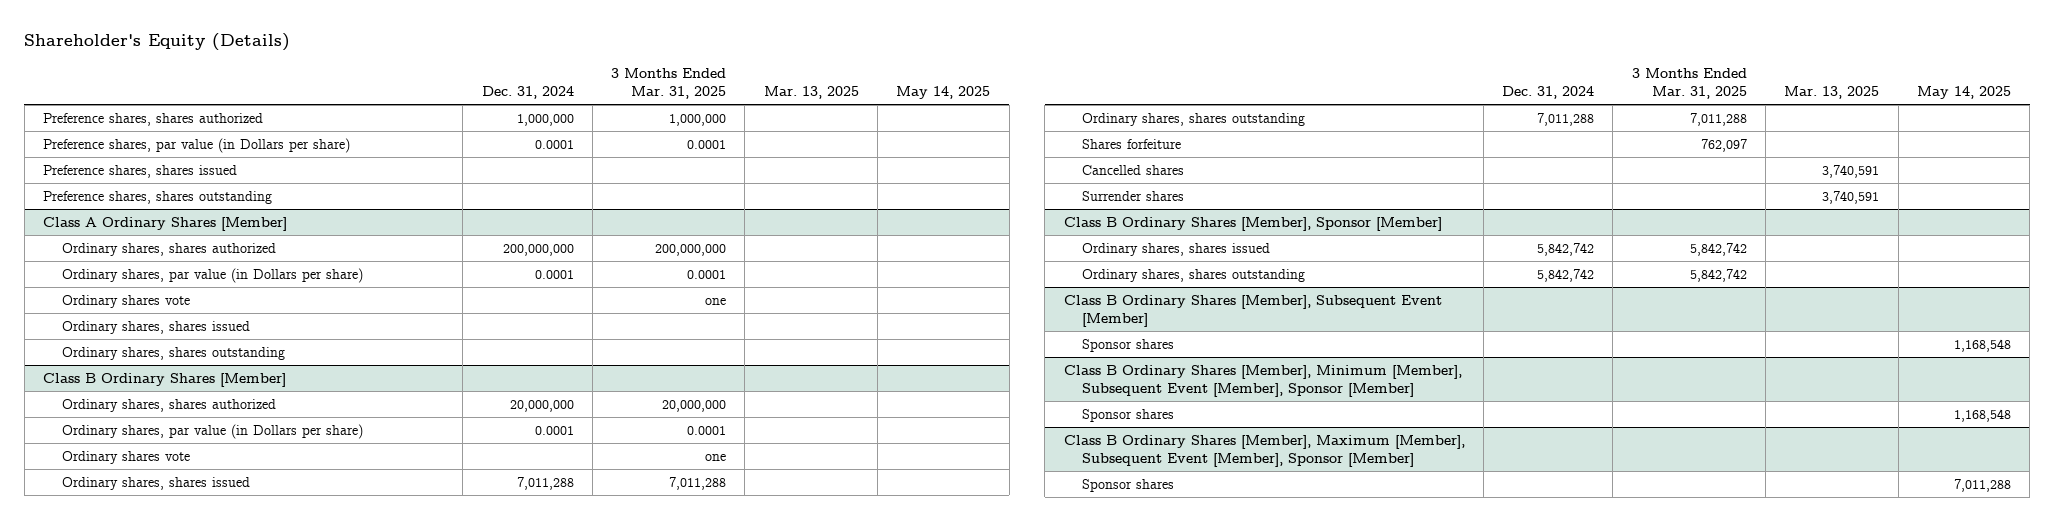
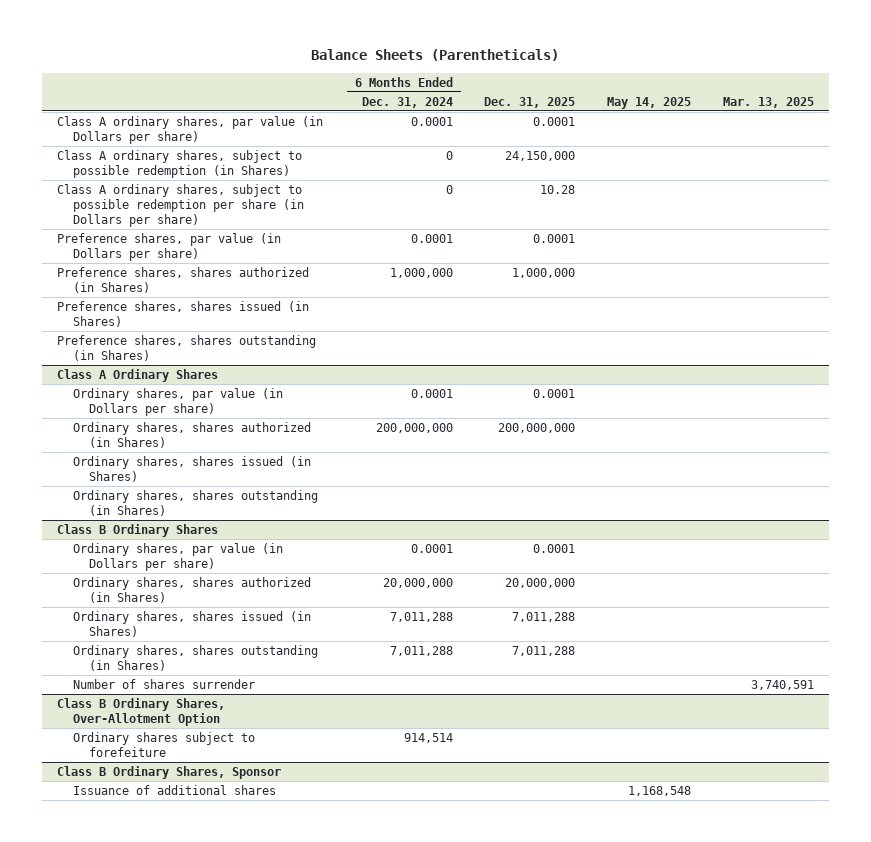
- Shareholder's Equity (Details)
+ Balance Sheets (Parentheticals)
- | Dec. 31, 2024 | 3 Months Ended Mar. 31, 2025 | Mar. 13, 2025 | May 14, 2025
+ | 6 Months Ended Dec. 31, 2024 | Dec. 31, 2025 | May 14, 2025 | Mar. 13, 2025
- Preference shares, shares authorized | 1,000,000 | 1,000,000 | |
+ Class A ordinary shares, par value (in Dollars per share) | 0.0001 | 0.0001 | |
+ Class A ordinary shares, subject to possible redemption (in Shares) | 0 | 24,150,000 | |
+ Class A ordinary shares, subject to possible redemption per share (in Dollars per share) | 0 | 10.28 | |
- Preference shares, shares issued
- Preference shares, shares outstanding
- Class A Ordinary Shares [Member]
- Ordinary shares, shares authorized | 200,000,000 | 200,000,000 | |
+ Preference shares, shares authorized (in Shares) | 1,000,000 | 1,000,000 | |
+ Preference shares, shares issued (in Shares)
+ Preference shares, shares outstanding (in Shares)
+ Class A Ordinary Shares
- Ordinary shares vote | | one | |
- Ordinary shares, shares issued
- Ordinary shares, shares outstanding
- Class B Ordinary Shares [Member]
- Ordinary shares, shares authorized | 20,000,000 | 20,000,000 | |
+ Ordinary shares, shares authorized (in Shares) | 200,000,000 | 200,000,000 | |
+ Ordinary shares, shares issued (in Shares)
+ Ordinary shares, shares outstanding (in Shares)
+ Class B Ordinary Shares
- Ordinary shares vote | | one | |
- Ordinary shares, shares issued | 7,011,288 | 7,011,288 | |
- Ordinary shares, shares outstanding | 7,011,288 | 7,011,288 | |
- Shares forfeiture | | 762,097 | |
- Cancelled shares | | | 3,740,591 |
- Surrender shares | | | 3,740,591 |
- Class B Ordinary Shares [Member], Sponsor [Member]
- Ordinary shares, shares issued | 5,842,742 | 5,842,742 | |
- Ordinary shares, shares outstanding | 5,842,742 | 5,842,742 | |
- Class B Ordinary Shares [Member], Subsequent Event [Member]
- Sponsor shares | | | | 1,168,548
- Class B Ordinary Shares [Member], Minimum [Member], Subsequent Event [Member], Sponsor [Member]
- Sponsor shares | | | | 1,168,548
- Class B Ordinary Shares [Member], Maximum [Member], Subsequent Event [Member], Sponsor [Member]
- Sponsor shares | | | | 7,011,288
+ Ordinary shares, shares authorized (in Shares) | 20,000,000 | 20,000,000 | |
+ Ordinary shares, shares issued (in Shares) | 7,011,288 | 7,011,288 | |
+ Ordinary shares, shares outstanding (in Shares) | 7,011,288 | 7,011,288 | |
+ Number of shares surrender | | | | 3,740,591
+ Class B Ordinary Shares, Over-Allotment Option
+ Ordinary shares subject to forefeiture | 914,514 | | |
+ Class B Ordinary Shares, Sponsor
+ Issuance of additional shares | | | 1,168,548 |

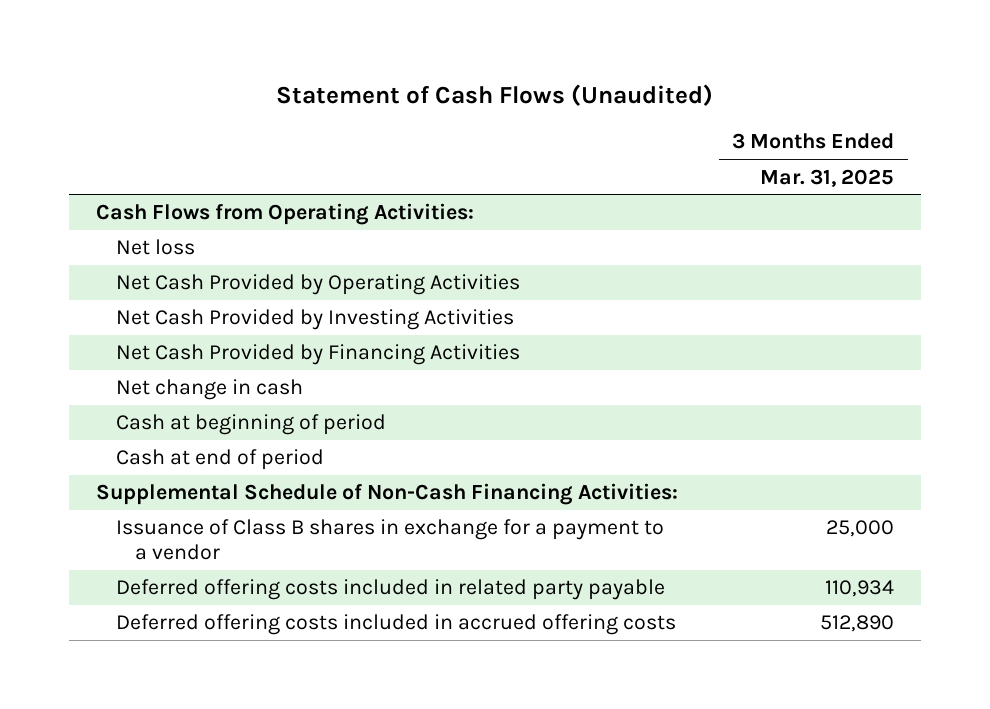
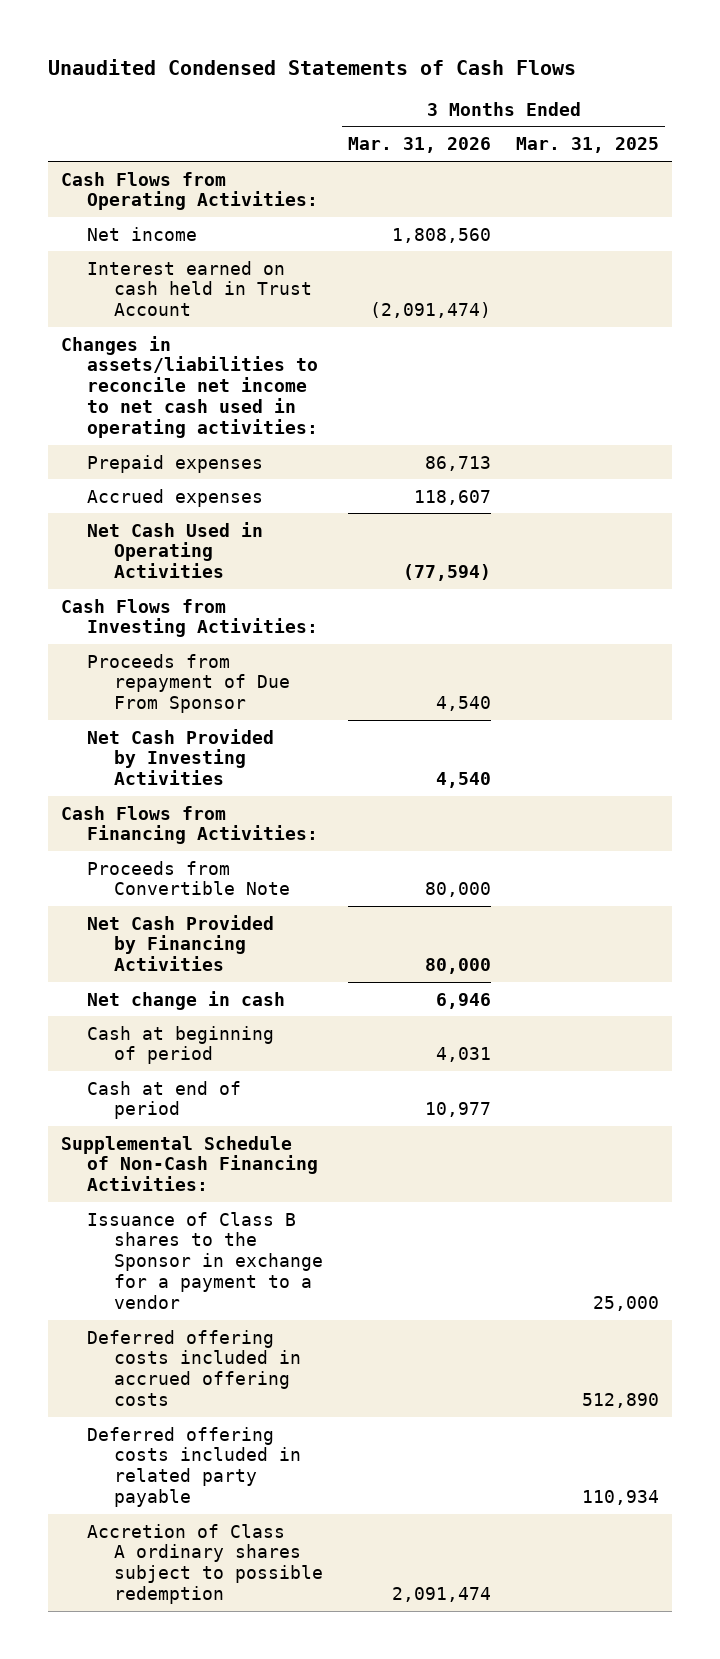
- Statement of Cash Flows (Unaudited)
+ Unaudited Condensed Statements of Cash Flows
- | 3 Months Ended Mar. 31, 2025
+ | 3 Months Ended Mar. 31, 2026 | 3 Months Ended Mar. 31, 2025
- Net loss
- Net Cash Provided by Operating Activities
+ Net income | 1,808,560 |
+ Interest earned on cash held in Trust Account | (2,091,474) |
+ Changes in assets/liabilities to reconcile net income to net cash used in operating activities:
+ Prepaid expenses | 86,713 |
+ Accrued expenses | 118,607 |
+ Net Cash Used in Operating Activities | (77,594) |
+ Cash Flows from Investing Activities:
+ Proceeds from repayment of Due From Sponsor | 4,540 |
+ Cash Flows from Financing Activities:
+ Proceeds from Convertible Note | 80,000 |
- Issuance of Class B shares in exchange for a payment to a vendor | 25,000
+ Issuance of Class B shares to the Sponsor in exchange for a payment to a vendor | | 25,000
moved down: Deferred offering costs included in related party payable | | 110,934
+ Accretion of Class A ordinary shares subject to possible redemption | 2,091,474 |

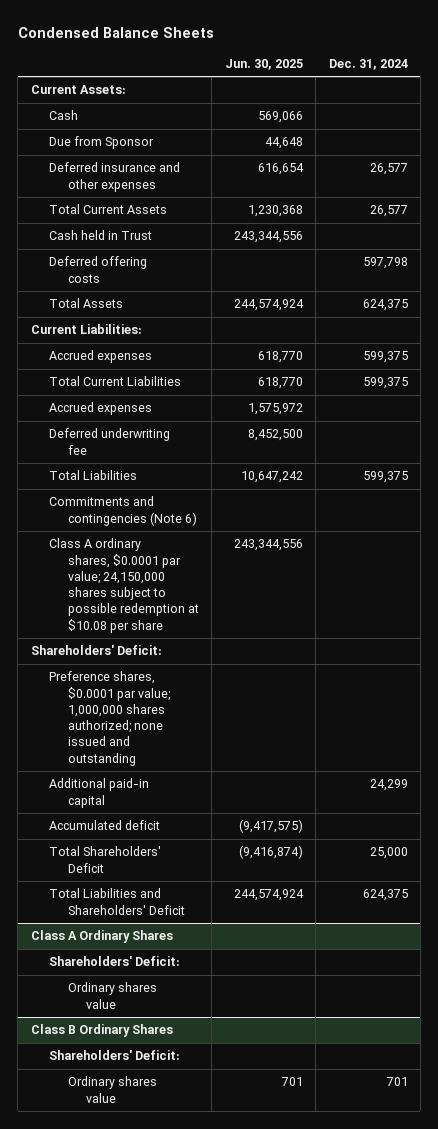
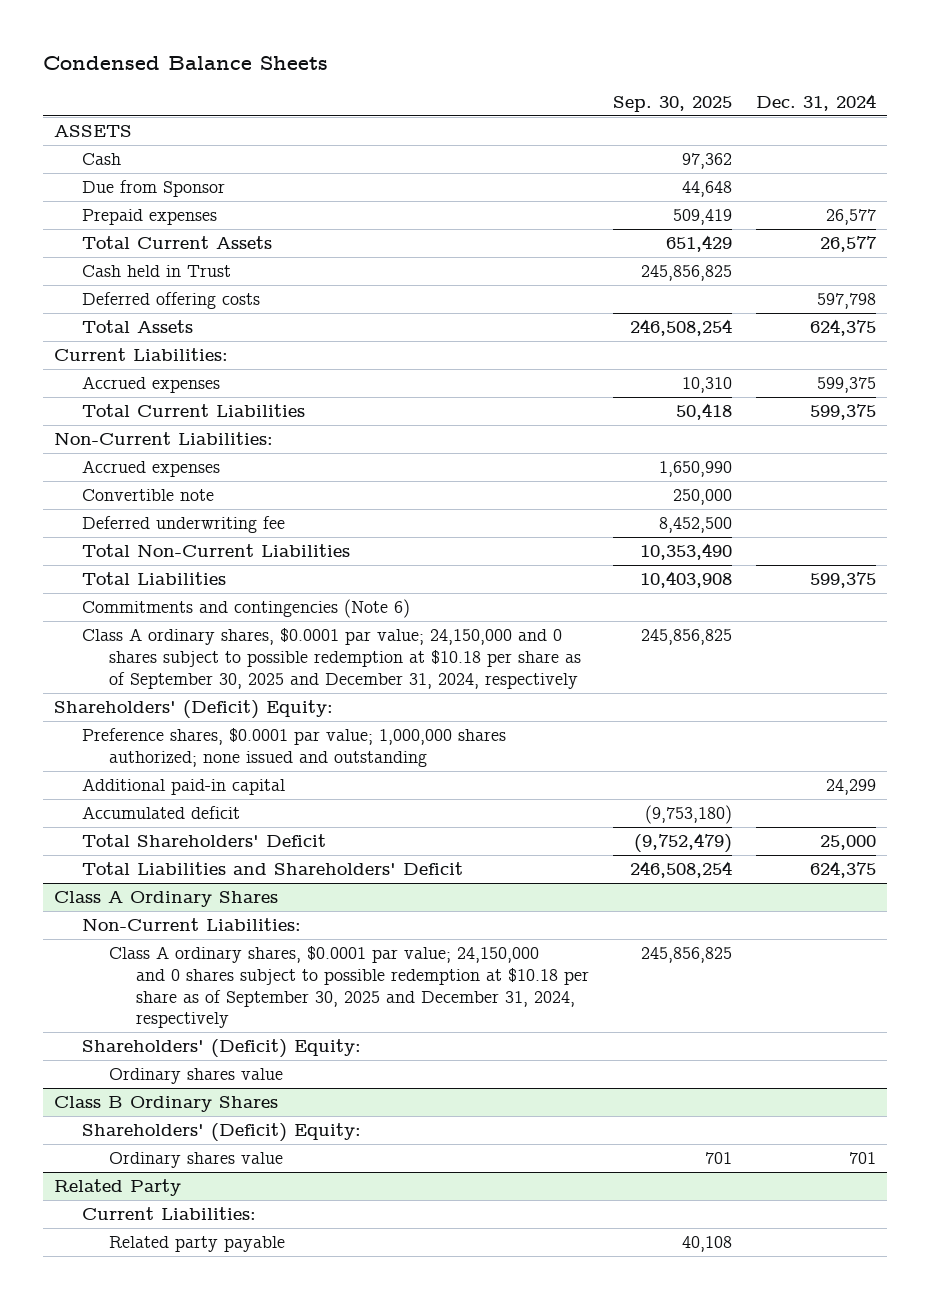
- | Jun. 30, 2025 | Dec. 31, 2024
+ | Sep. 30, 2025 | Dec. 31, 2024
- Current Assets:
+ ASSETS
- Deferred insurance and other expenses | 616,654 | 26,577
+ Prepaid expenses | 509,419 | 26,577
+ Non-Current Liabilities:
+ Convertible note | 250,000 |
+ Total Non-Current Liabilities | 10,353,490 |
- Class A ordinary shares, $0.0001 par value; 24,150,000 shares subject to possible redemption at $10.08 per share | 243,344,556 |
- Shareholders' Deficit:
+ Class A ordinary shares, $0.0001 par value; 24,150,000 and 0 shares subject to possible redemption at $10.18 per share as of September 30, 2025 and December 31, 2024, respectively | 245,856,825 |
+ Shareholders' (Deficit) Equity:
@ Class A Ordinary Shares
- Shareholders' Deficit:
+ Non-Current Liabilities:
+ Class A ordinary shares, $0.0001 par value; 24,150,000 and 0 shares subject to possible redemption at $10.18 per share as of September 30, 2025 and December 31, 2024, respectively | 245,856,825 |
+ Shareholders' (Deficit) Equity:
@ Class B Ordinary Shares
- Shareholders' Deficit:
+ Shareholders' (Deficit) Equity:
+ Related Party
+ Current Liabilities:
+ Related party payable | 40,108 |

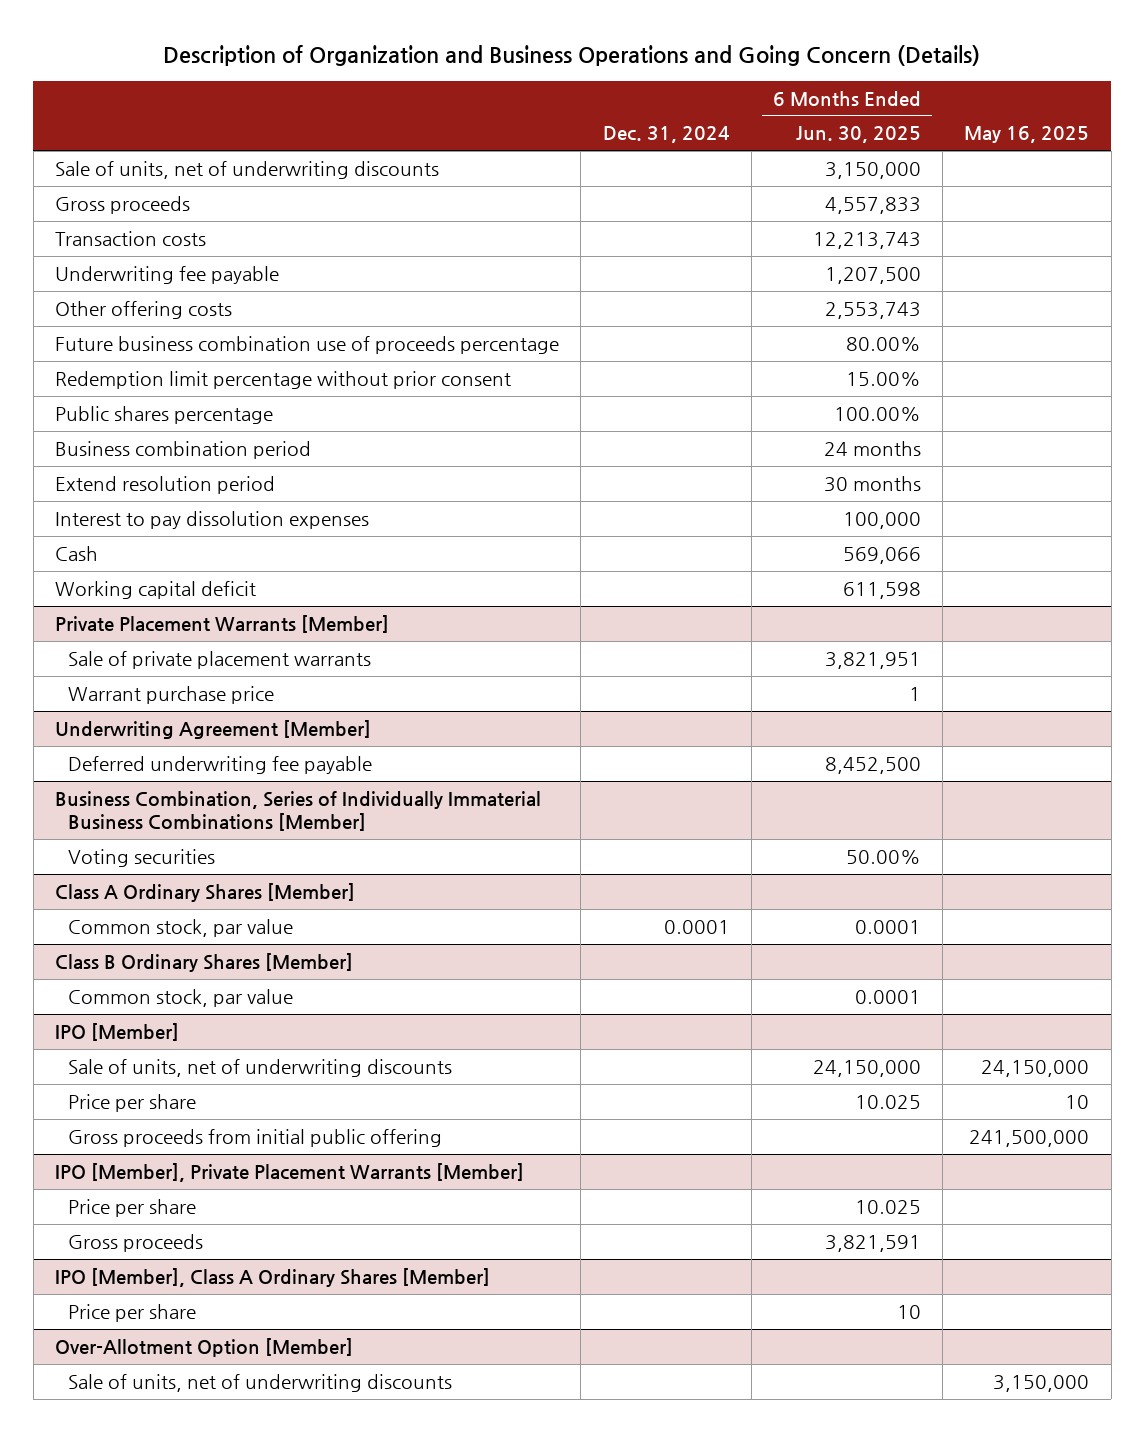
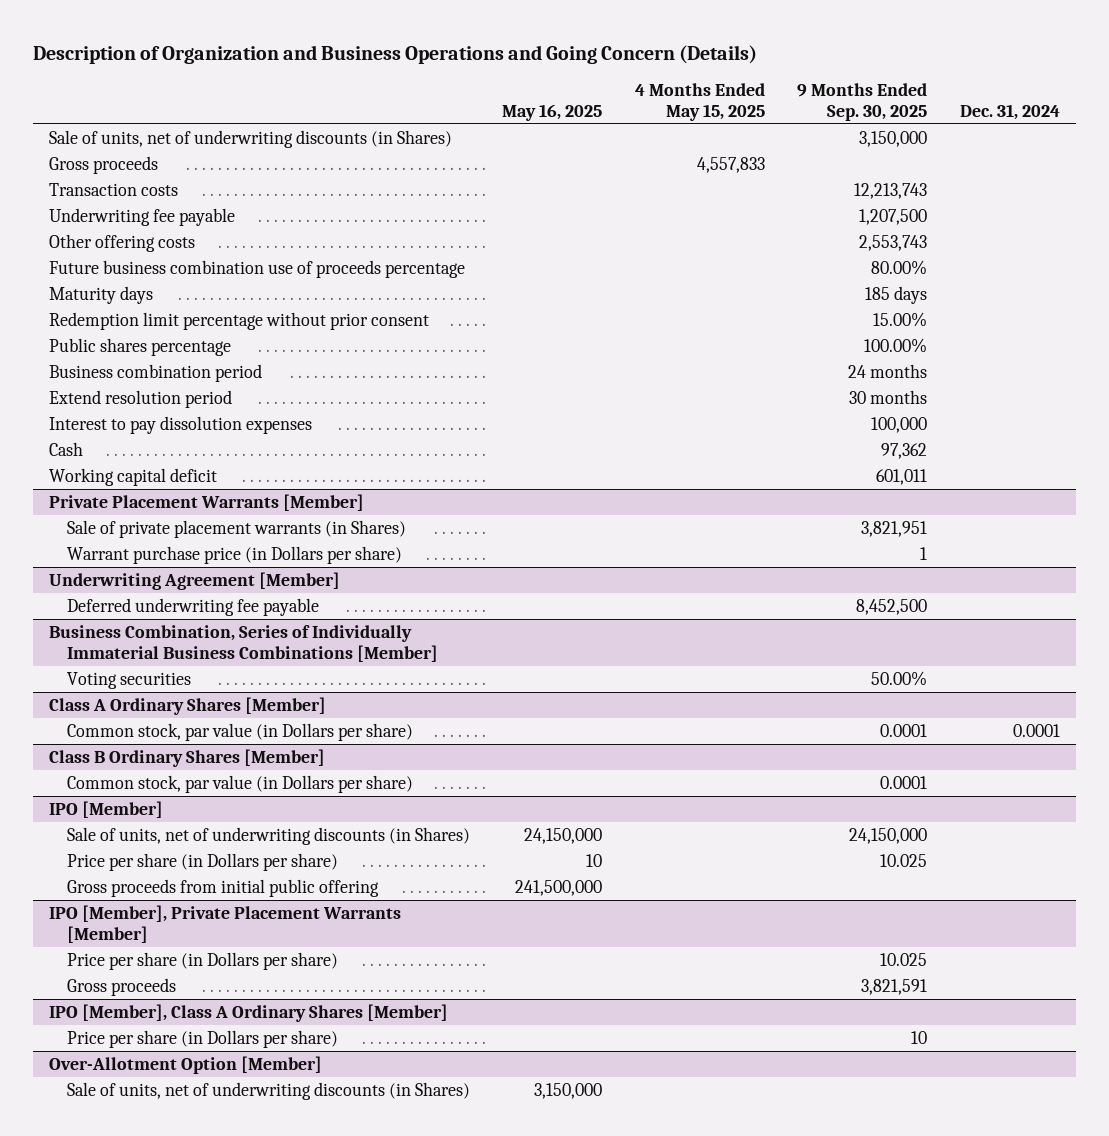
- | Dec. 31, 2024 | 6 Months Ended Jun. 30, 2025 | May 16, 2025
+ | May 16, 2025 | 4 Months Ended May 15, 2025 | 9 Months Ended Sep. 30, 2025 | Dec. 31, 2024
- Sale of units, net of underwriting discounts | | 3,150,000 |
+ Sale of units, net of underwriting discounts (in Shares) | | | 3,150,000 |
+ Maturity days | | | 185 days |
@ Private Placement Warrants [Member]
- Sale of private placement warrants | | 3,821,951 |
- Warrant purchase price | | 1 |
+ Sale of private placement warrants (in Shares) | | | 3,821,951 |
+ Warrant purchase price (in Dollars per share) | | | 1 |
@ Class A Ordinary Shares [Member]
- Common stock, par value | 0.0001 | 0.0001 |
+ Common stock, par value (in Dollars per share) | | | 0.0001 | 0.0001
@ Class B Ordinary Shares [Member]
- Common stock, par value | | 0.0001 |
+ Common stock, par value (in Dollars per share) | | | 0.0001 |
@ IPO [Member]
- Sale of units, net of underwriting discounts | | 24,150,000 | 24,150,000
- Price per share | | 10.025 | 10
+ Sale of units, net of underwriting discounts (in Shares) | 24,150,000 | | 24,150,000 |
+ Price per share (in Dollars per share) | 10 | | 10.025 |
@ IPO [Member], Private Placement Warrants [Member]
- Price per share | | 10.025 |
+ Price per share (in Dollars per share) | | | 10.025 |
@ IPO [Member], Class A Ordinary Shares [Member]
- Price per share | | 10 |
+ Price per share (in Dollars per share) | | | 10 |
@ Over-Allotment Option [Member]
- Sale of units, net of underwriting discounts | | | 3,150,000
+ Sale of units, net of underwriting discounts (in Shares) | 3,150,000 | | |

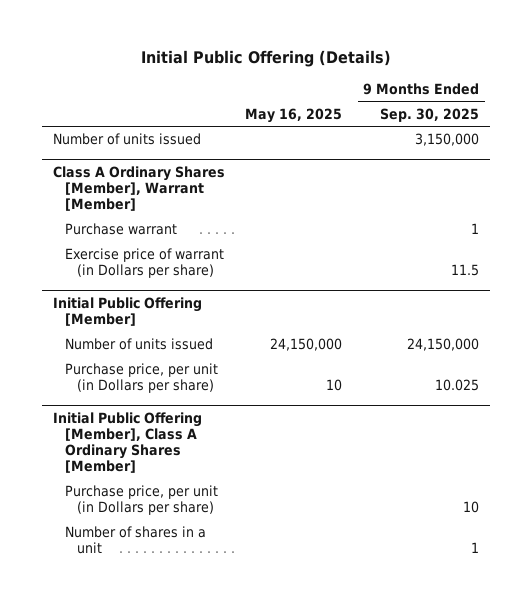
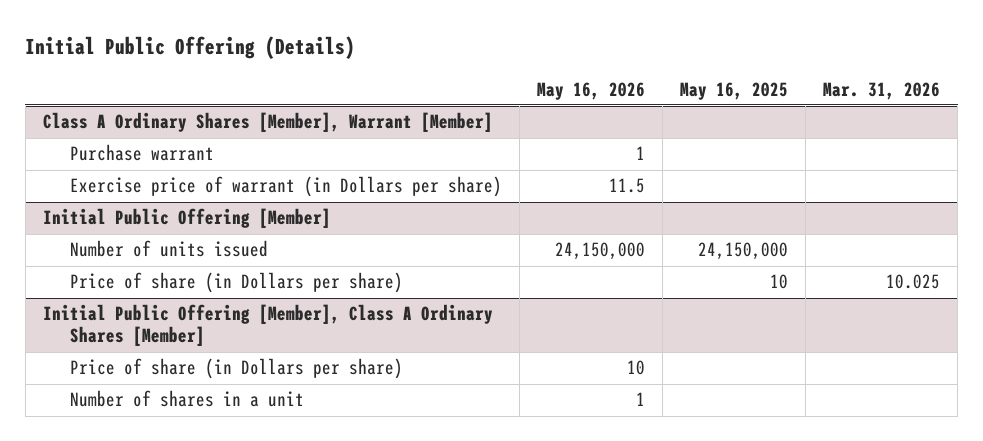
- | May 16, 2025 | 9 Months Ended Sep. 30, 2025
+ | May 16, 2026 | May 16, 2025 | Mar. 31, 2026
- Number of units issued | | 3,150,000
@ Initial Public Offering [Member]
- Purchase price, per unit (in Dollars per share) | 10 | 10.025
+ Price of share (in Dollars per share) | | 10 | 10.025
@ Initial Public Offering [Member], Class A Ordinary Shares [Member]
- Purchase price, per unit (in Dollars per share) | | 10
+ Price of share (in Dollars per share) | 10 | |

